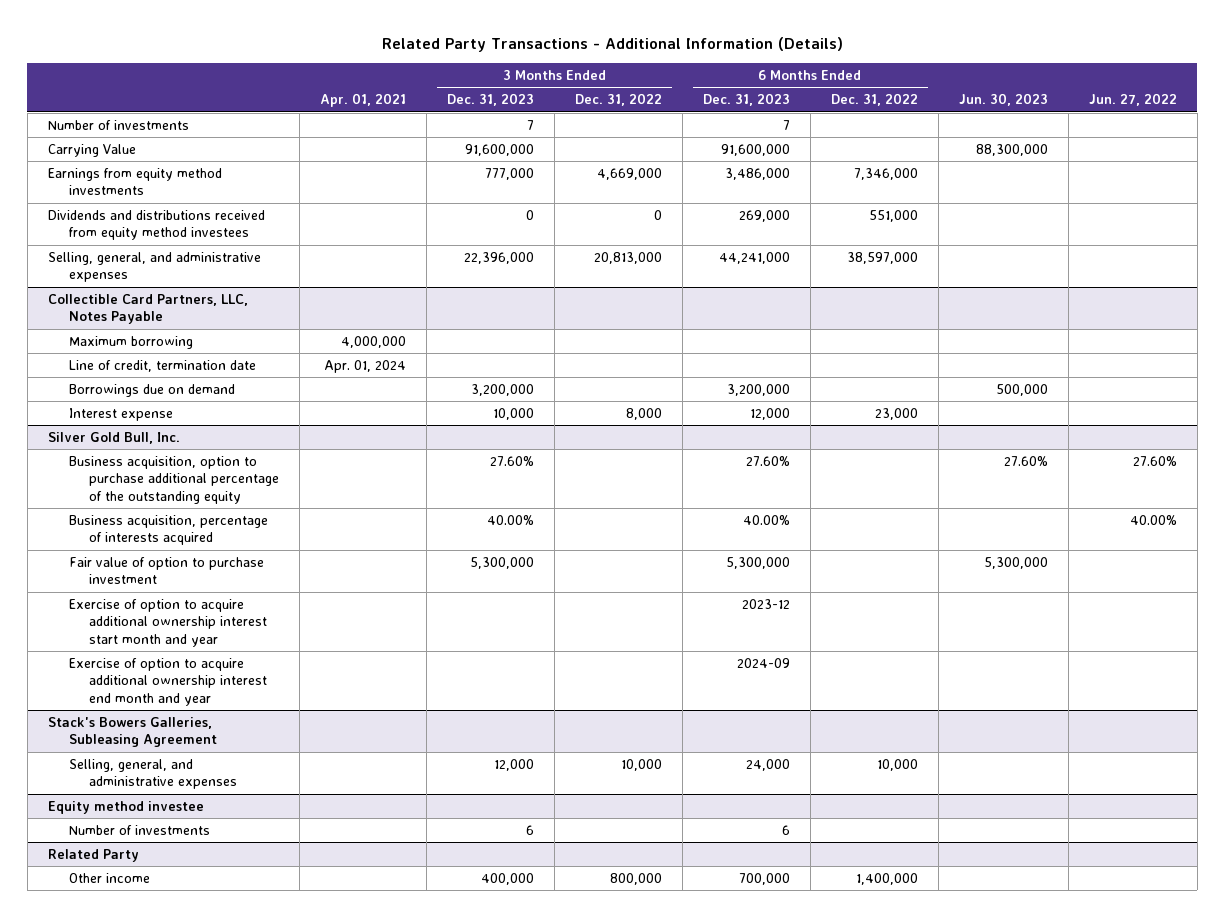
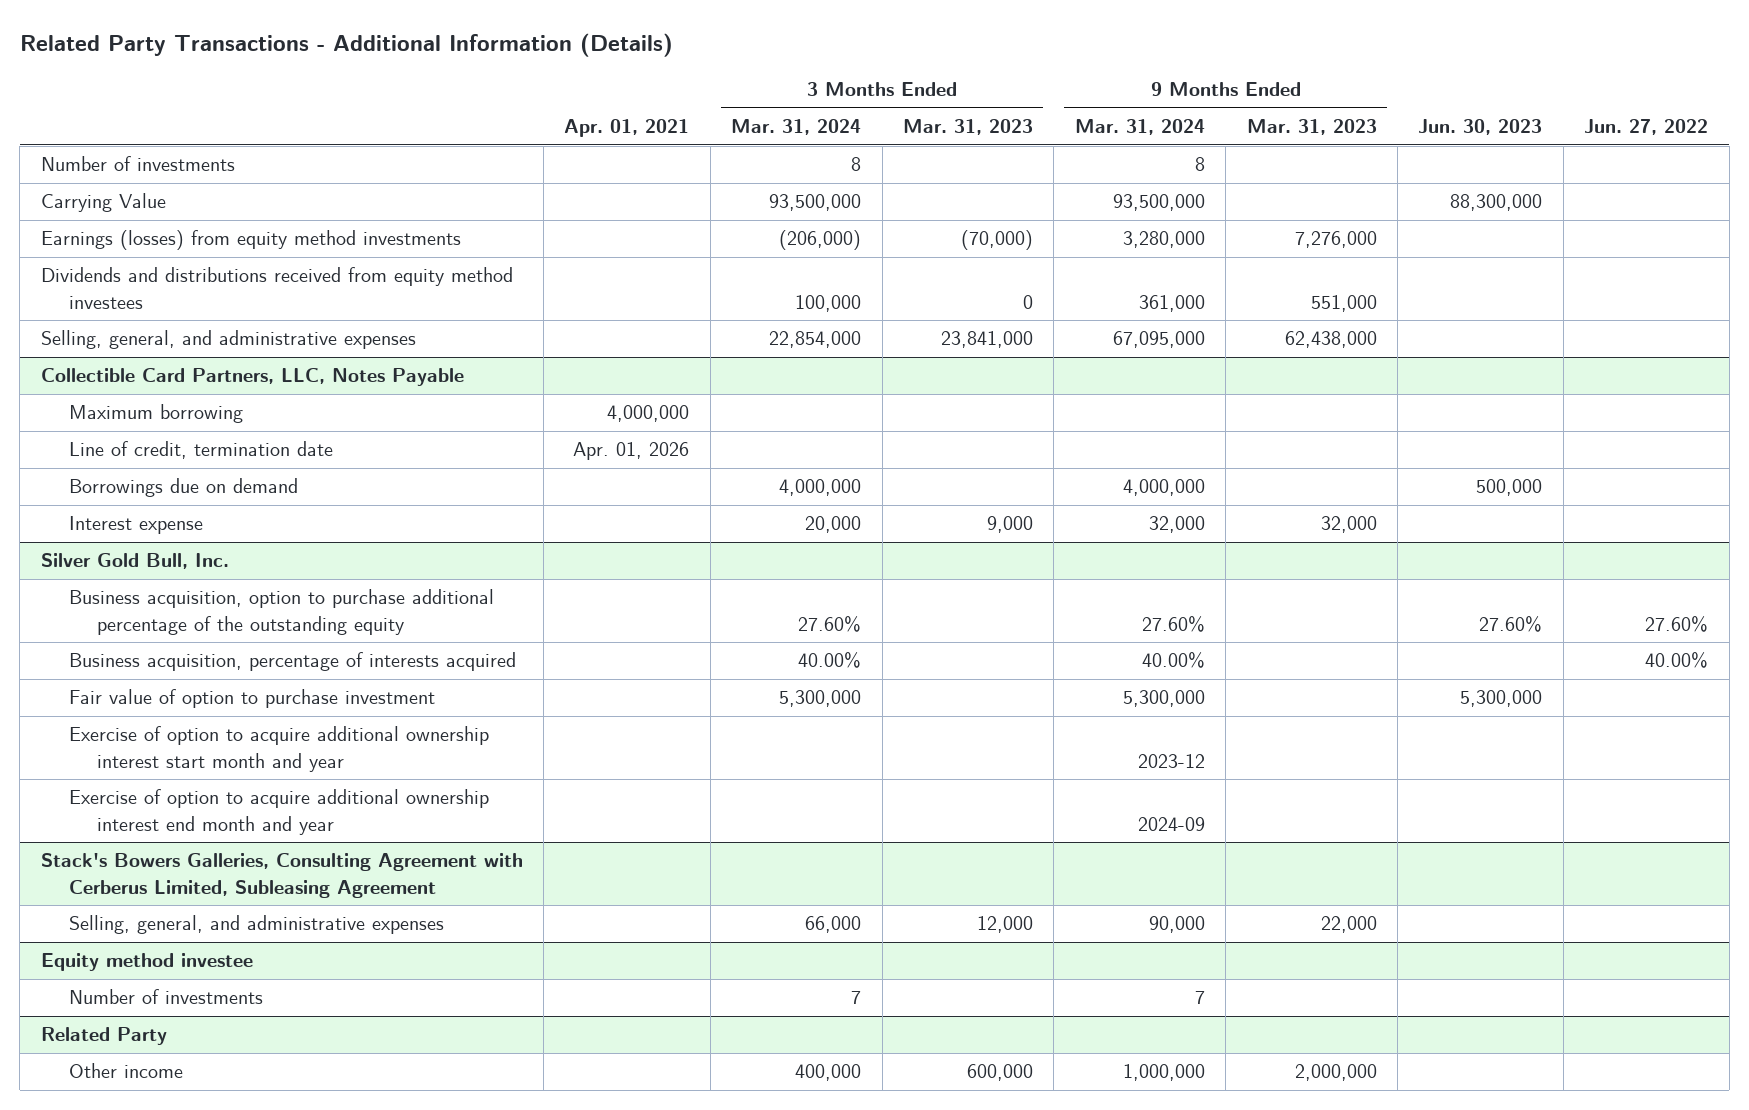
- | Apr. 01, 2021 | 3 Months Ended Dec. 31, 2023 | 3 Months Ended Dec. 31, 2022 | 6 Months Ended Dec. 31, 2023 | 6 Months Ended Dec. 31, 2022 | Jun. 30, 2023 | Jun. 27, 2022
+ | Apr. 01, 2021 | 3 Months Ended Mar. 31, 2024 | 3 Months Ended Mar. 31, 2023 | 9 Months Ended Mar. 31, 2024 | 9 Months Ended Mar. 31, 2023 | Jun. 30, 2023 | Jun. 27, 2022
- Earnings from equity method investments | | 777,000 | 4,669,000 | 3,486,000 | 7,346,000 | |
+ Earnings (losses) from equity method investments | | (206,000) | (70,000) | 3,280,000 | 7,276,000 | |
@ Collectible Card Partners, LLC, Notes Payable
- Line of credit, termination date | Apr. 01, 2024 | | | | | |
+ Line of credit, termination date | Apr. 01, 2026 | | | | | |
- Stack's Bowers Galleries, Subleasing Agreement
+ Stack's Bowers Galleries, Consulting Agreement with Cerberus Limited, Subleasing Agreement

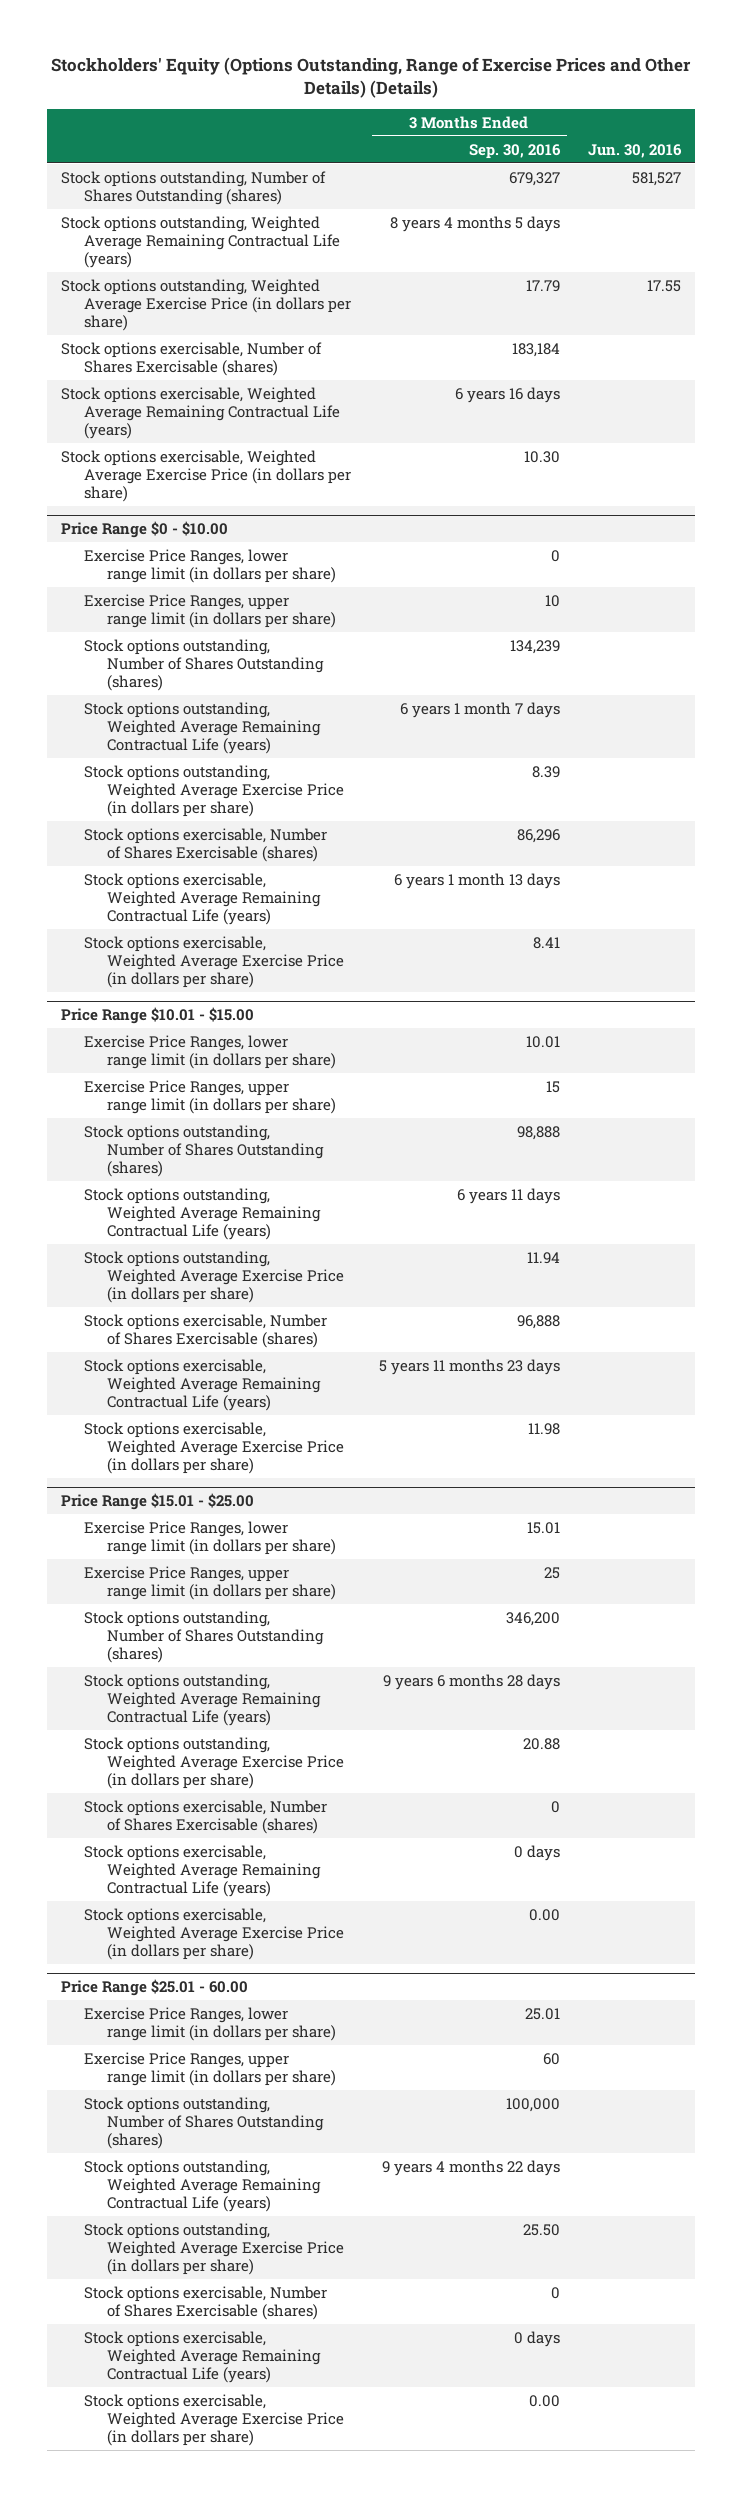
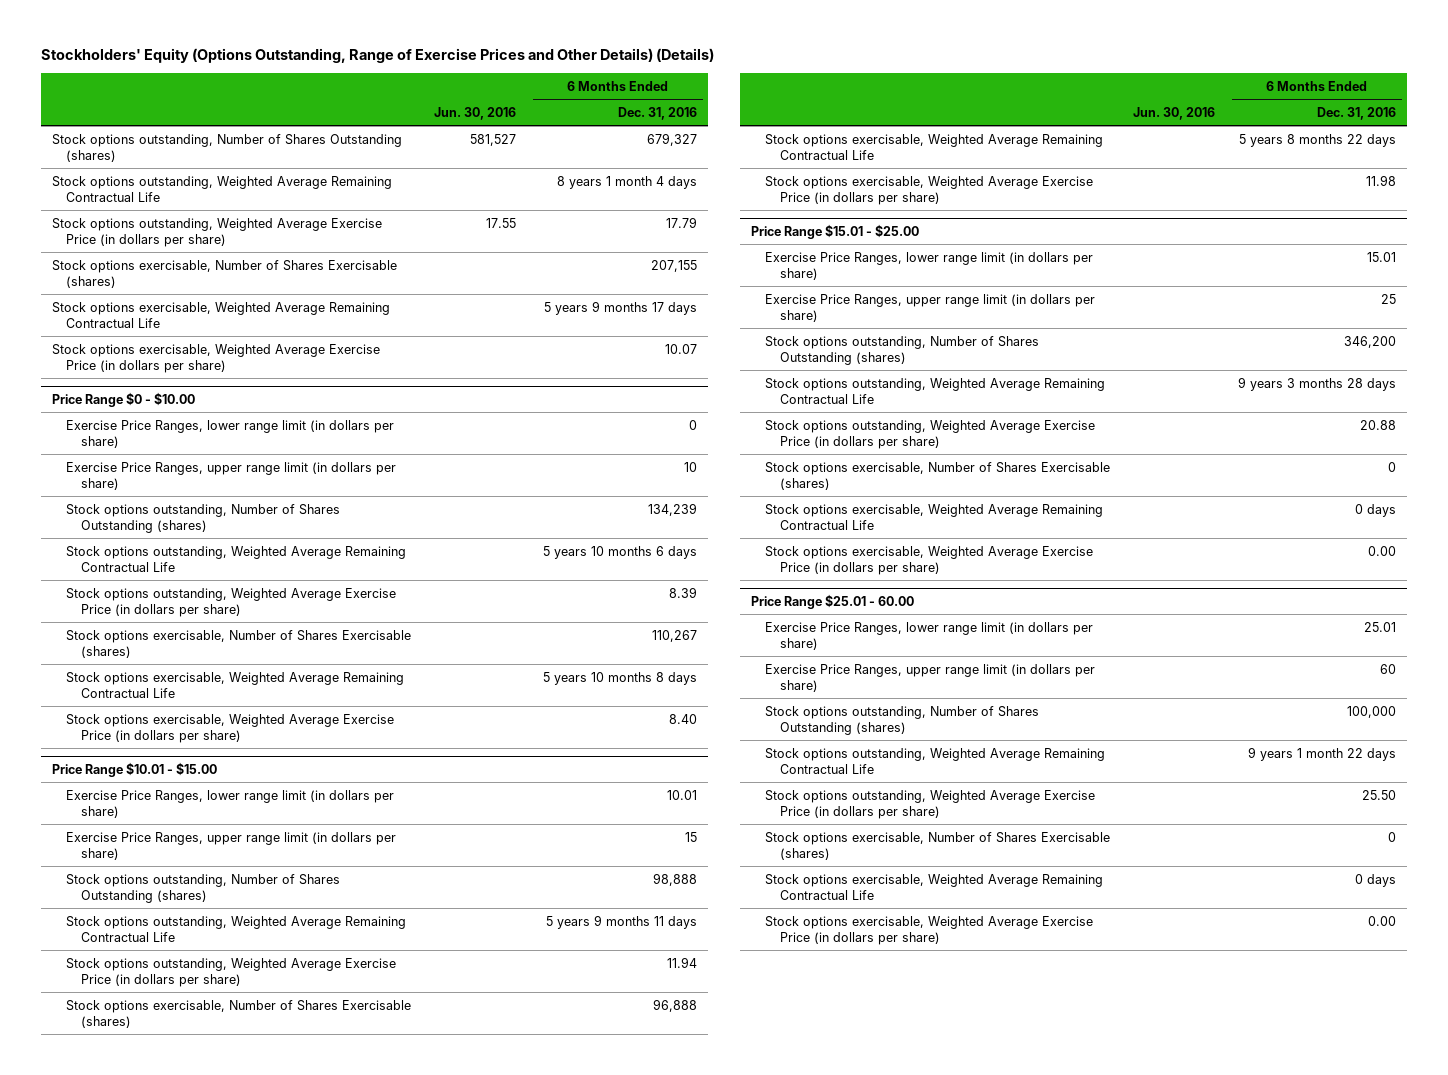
- | 3 Months Ended Sep. 30, 2016 | Jun. 30, 2016
+ | Jun. 30, 2016 | 6 Months Ended Dec. 31, 2016
- Stock options outstanding, Weighted Average Remaining Contractual Life (years) | 8 years 4 months 5 days |
+ Stock options outstanding, Weighted Average Remaining Contractual Life | | 8 years 1 month 4 days
- Stock options exercisable, Weighted Average Remaining Contractual Life (years) | 6 years 16 days |
+ Stock options exercisable, Weighted Average Remaining Contractual Life | | 5 years 9 months 17 days
@ Price Range $0 - $10.00
- Stock options outstanding, Weighted Average Remaining Contractual Life (years) | 6 years 1 month 7 days |
+ Stock options outstanding, Weighted Average Remaining Contractual Life | | 5 years 10 months 6 days
- Stock options exercisable, Weighted Average Remaining Contractual Life (years) | 6 years 1 month 13 days |
+ Stock options exercisable, Weighted Average Remaining Contractual Life | | 5 years 10 months 8 days
@ Price Range $10.01 - $15.00
- Stock options outstanding, Weighted Average Remaining Contractual Life (years) | 6 years 11 days |
+ Stock options outstanding, Weighted Average Remaining Contractual Life | | 5 years 9 months 11 days
- Stock options exercisable, Weighted Average Remaining Contractual Life (years) | 5 years 11 months 23 days |
+ Stock options exercisable, Weighted Average Remaining Contractual Life | | 5 years 8 months 22 days
@ Price Range $15.01 - $25.00
- Stock options outstanding, Weighted Average Remaining Contractual Life (years) | 9 years 6 months 28 days |
+ Stock options outstanding, Weighted Average Remaining Contractual Life | | 9 years 3 months 28 days
- Stock options exercisable, Weighted Average Remaining Contractual Life (years) | 0 days |
+ Stock options exercisable, Weighted Average Remaining Contractual Life | | 0 days
@ Price Range $25.01 - 60.00
- Stock options outstanding, Weighted Average Remaining Contractual Life (years) | 9 years 4 months 22 days |
+ Stock options outstanding, Weighted Average Remaining Contractual Life | | 9 years 1 month 22 days
- Stock options exercisable, Weighted Average Remaining Contractual Life (years) | 0 days |
+ Stock options exercisable, Weighted Average Remaining Contractual Life | | 0 days

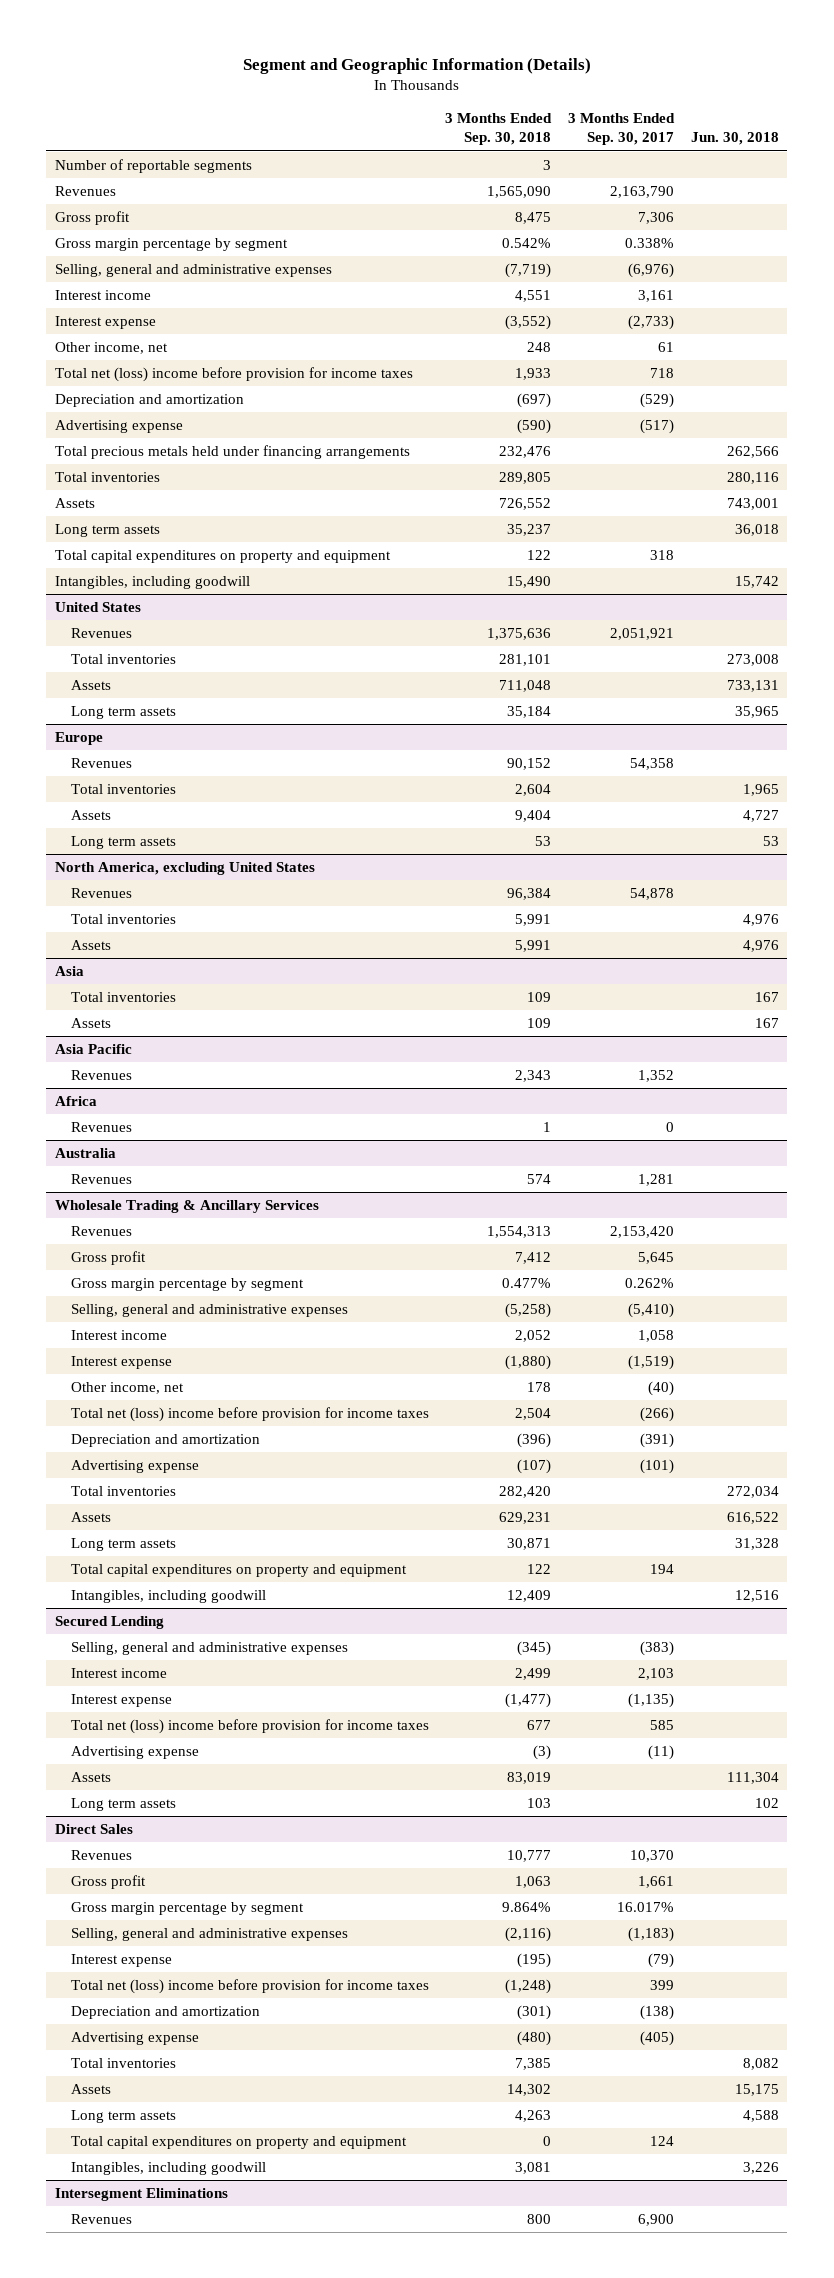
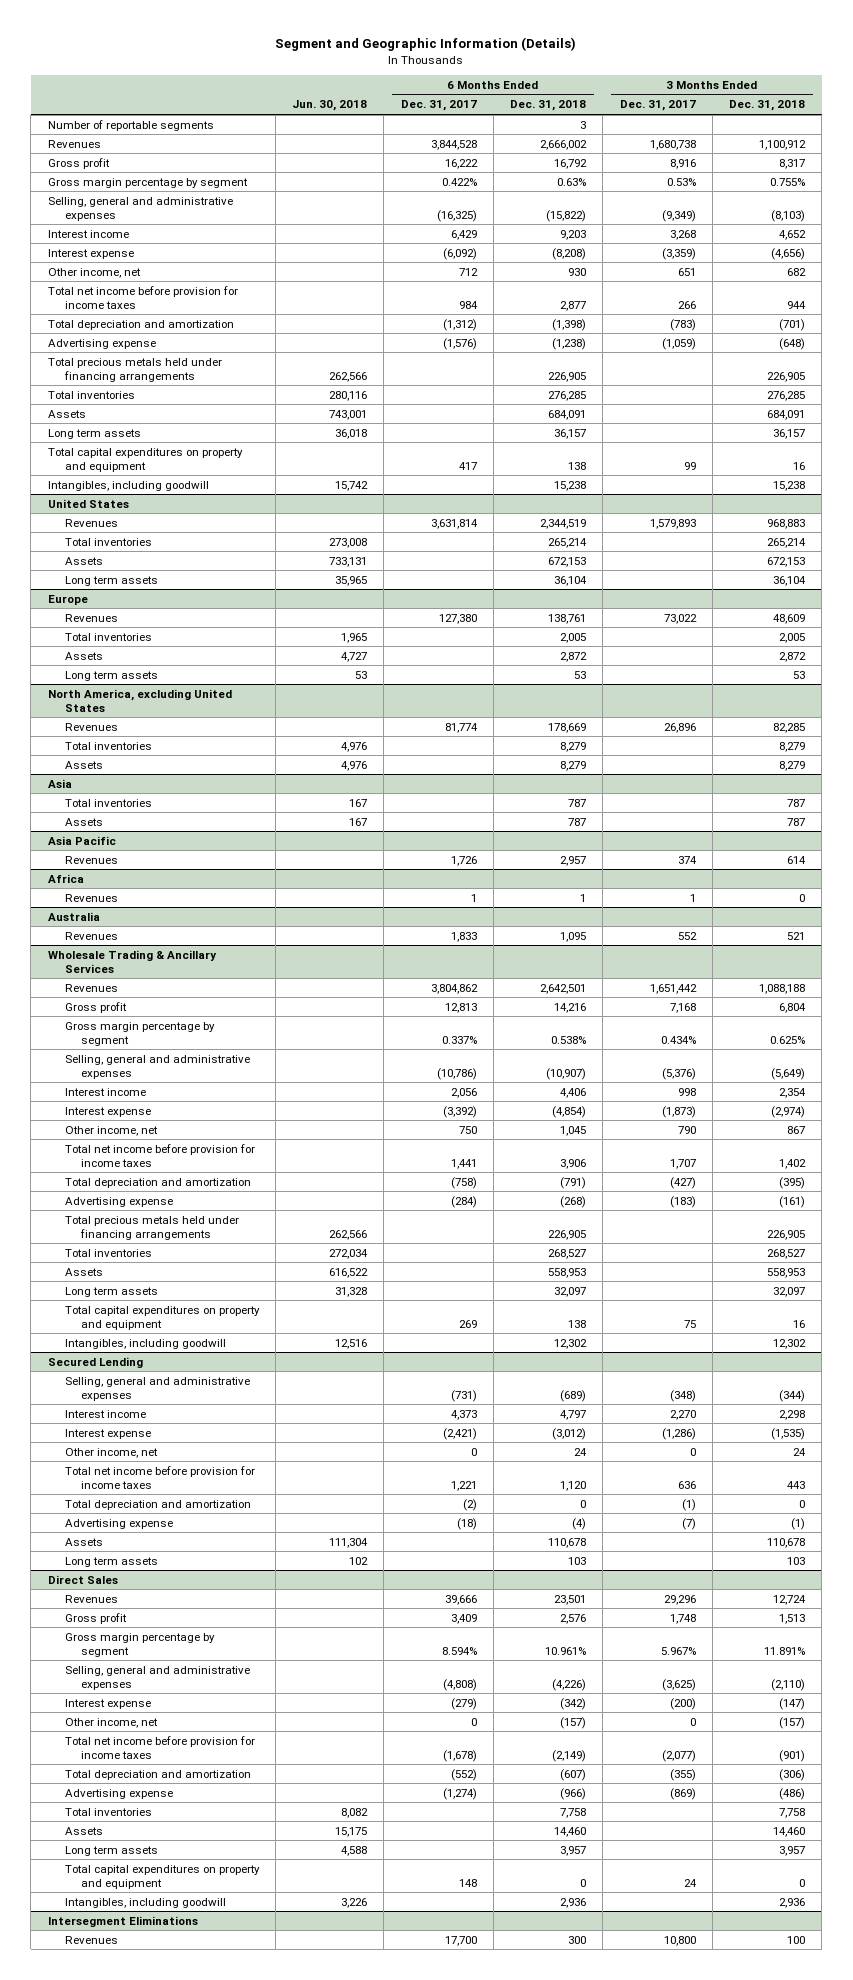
- | 3 Months Ended Sep. 30, 2018 | 3 Months Ended Sep. 30, 2017 | Jun. 30, 2018
+ | Jun. 30, 2018 | 6 Months Ended Dec. 31, 2017 | 6 Months Ended Dec. 31, 2018 | 3 Months Ended Dec. 31, 2017 | 3 Months Ended Dec. 31, 2018
- Total net (loss) income before provision for income taxes | 1,933 | 718 |
- Depreciation and amortization | (697) | (529) |
+ Total net income before provision for income taxes | | 984 | 2,877 | 266 | 944
+ Total depreciation and amortization | | (1,312) | (1,398) | (783) | (701)
@ Wholesale Trading & Ancillary Services
- Total net (loss) income before provision for income taxes | 2,504 | (266) |
- Depreciation and amortization | (396) | (391) |
+ Total net income before provision for income taxes | | 1,441 | 3,906 | 1,707 | 1,402
+ Total depreciation and amortization | | (758) | (791) | (427) | (395)
+ Total precious metals held under financing arrangements | 262,566 | | 226,905 | | 226,905
@ Secured Lending
- Total net (loss) income before provision for income taxes | 677 | 585 |
+ Other income, net | | 0 | 24 | 0 | 24
+ Total net income before provision for income taxes | | 1,221 | 1,120 | 636 | 443
+ Total depreciation and amortization | | (2) | 0 | (1) | 0
@ Direct Sales
- Total net (loss) income before provision for income taxes | (1,248) | 399 |
- Depreciation and amortization | (301) | (138) |
+ Other income, net | | 0 | (157) | 0 | (157)
+ Total net income before provision for income taxes | | (1,678) | (2,149) | (2,077) | (901)
+ Total depreciation and amortization | | (552) | (607) | (355) | (306)

